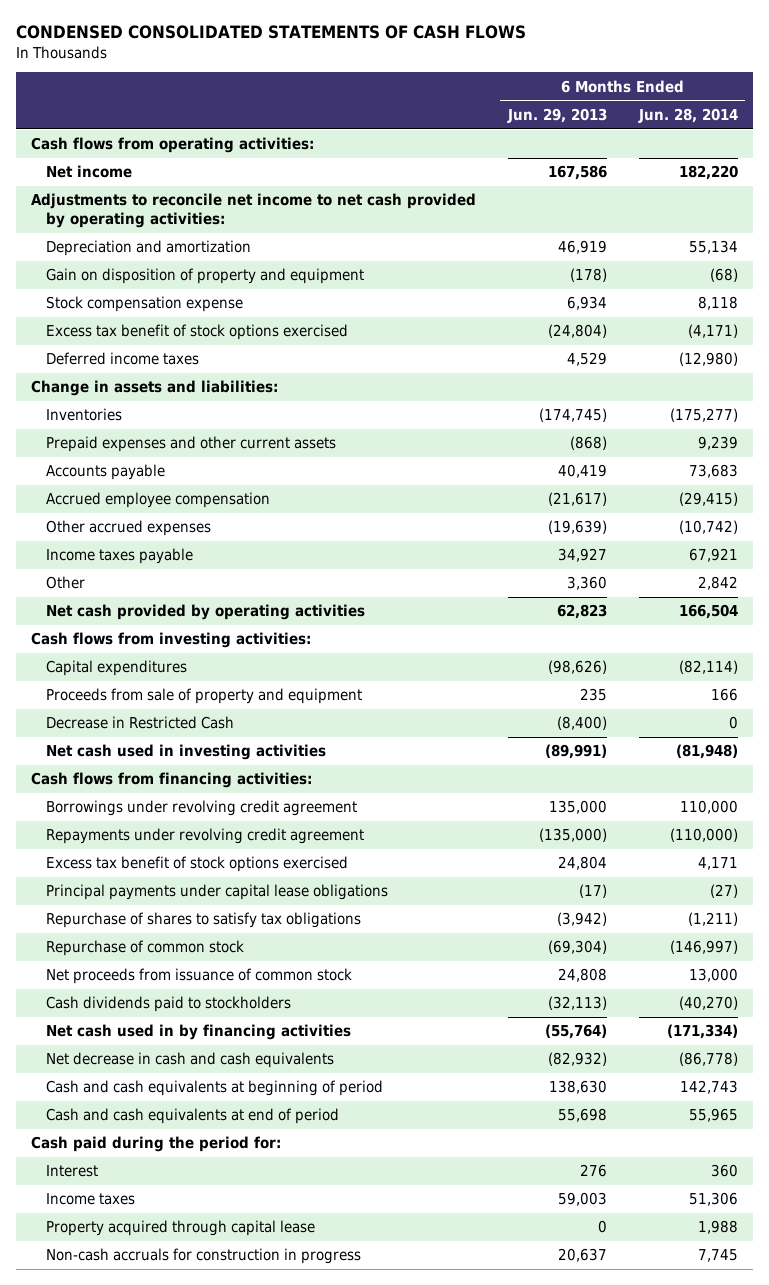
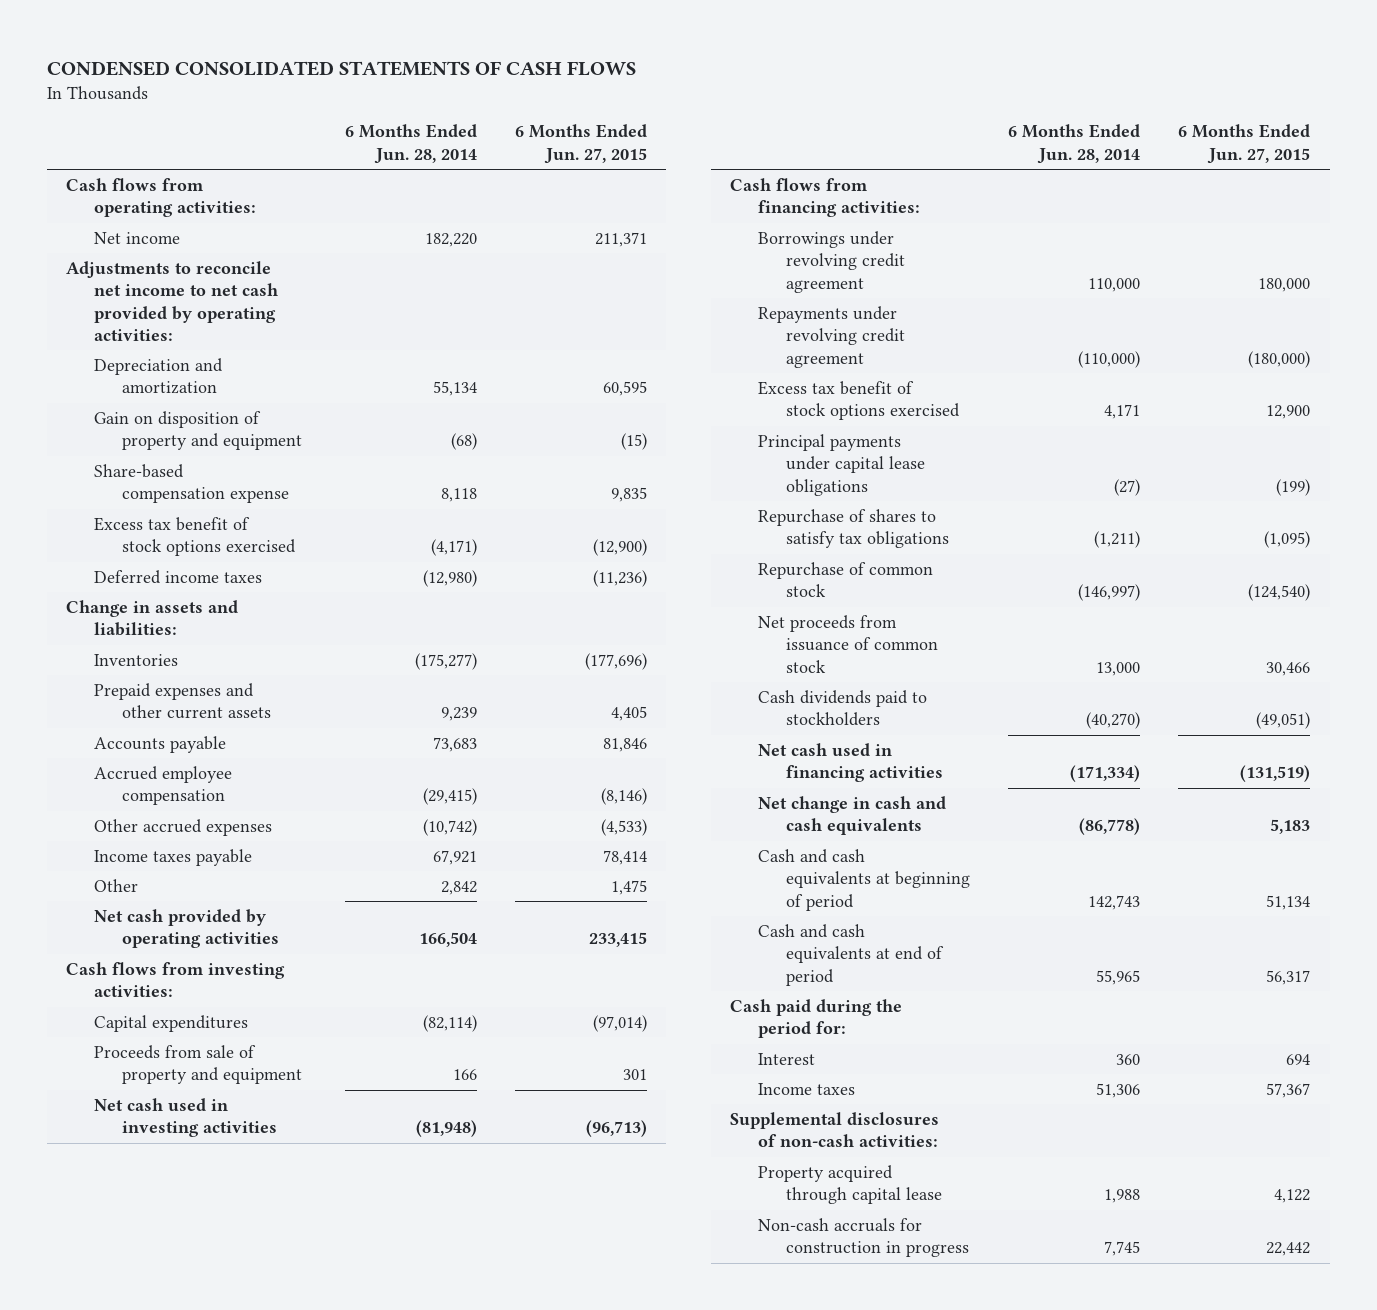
- | 6 Months Ended Jun. 29, 2013 | 6 Months Ended Jun. 28, 2014
+ | 6 Months Ended Jun. 28, 2014 | 6 Months Ended Jun. 27, 2015
- Stock compensation expense | 6,934 | 8,118
+ Share-based compensation expense | 8,118 | 9,835
- Decrease in Restricted Cash | (8,400) | 0
- Net cash used in by financing activities | (55,764) | (171,334)
- Net decrease in cash and cash equivalents | (82,932) | (86,778)
+ Net cash used in financing activities | (171,334) | (131,519)
+ Net change in cash and cash equivalents | (86,778) | 5,183
+ Supplemental disclosures of non-cash activities:

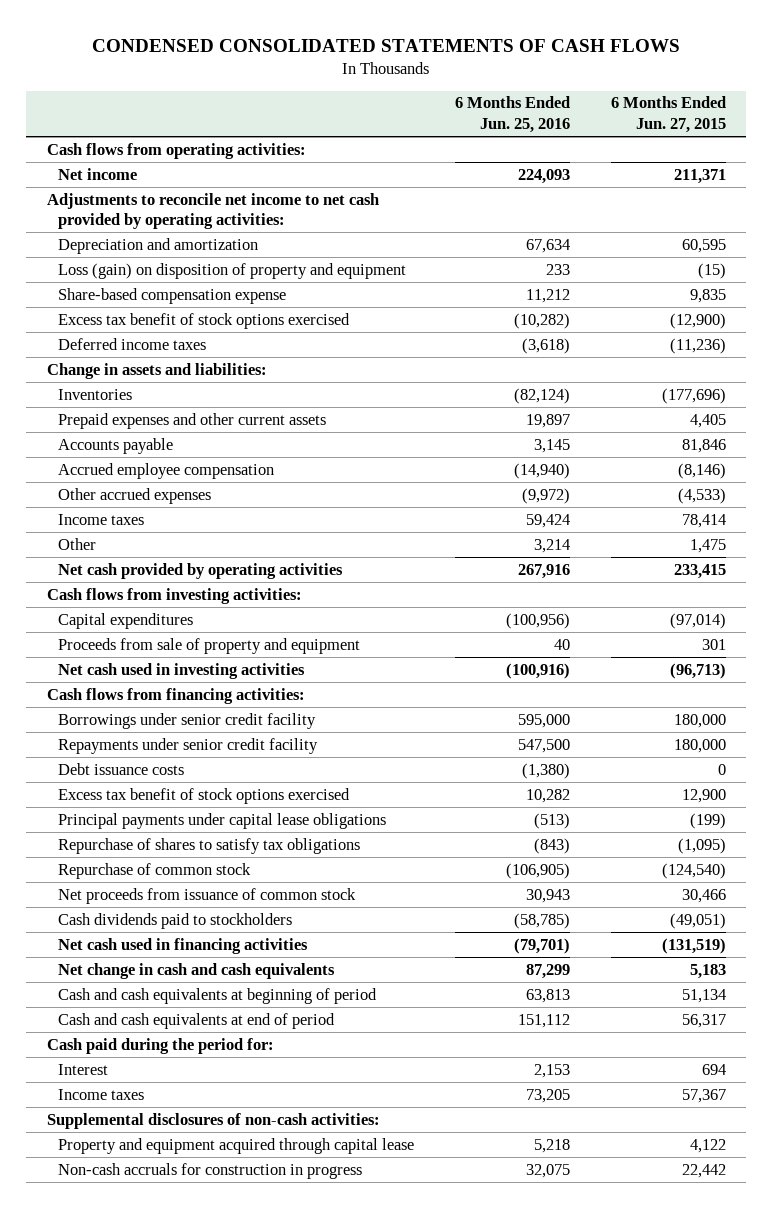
- | 6 Months Ended Jun. 28, 2014 | 6 Months Ended Jun. 27, 2015
+ | 6 Months Ended Jun. 25, 2016 | 6 Months Ended Jun. 27, 2015
- Gain on disposition of property and equipment | (68) | (15)
+ Loss (gain) on disposition of property and equipment | 233 | (15)
- Income taxes payable | 67,921 | 78,414
+ Income taxes | 59,424 | 78,414
- Borrowings under revolving credit agreement | 110,000 | 180,000
- Repayments under revolving credit agreement | (110,000) | (180,000)
+ Borrowings under senior credit facility | 595,000 | 180,000
+ Repayments under senior credit facility | 547,500 | 180,000
+ Debt issuance costs | (1,380) | 0
- Property acquired through capital lease | 1,988 | 4,122
+ Property and equipment acquired through capital lease | 5,218 | 4,122

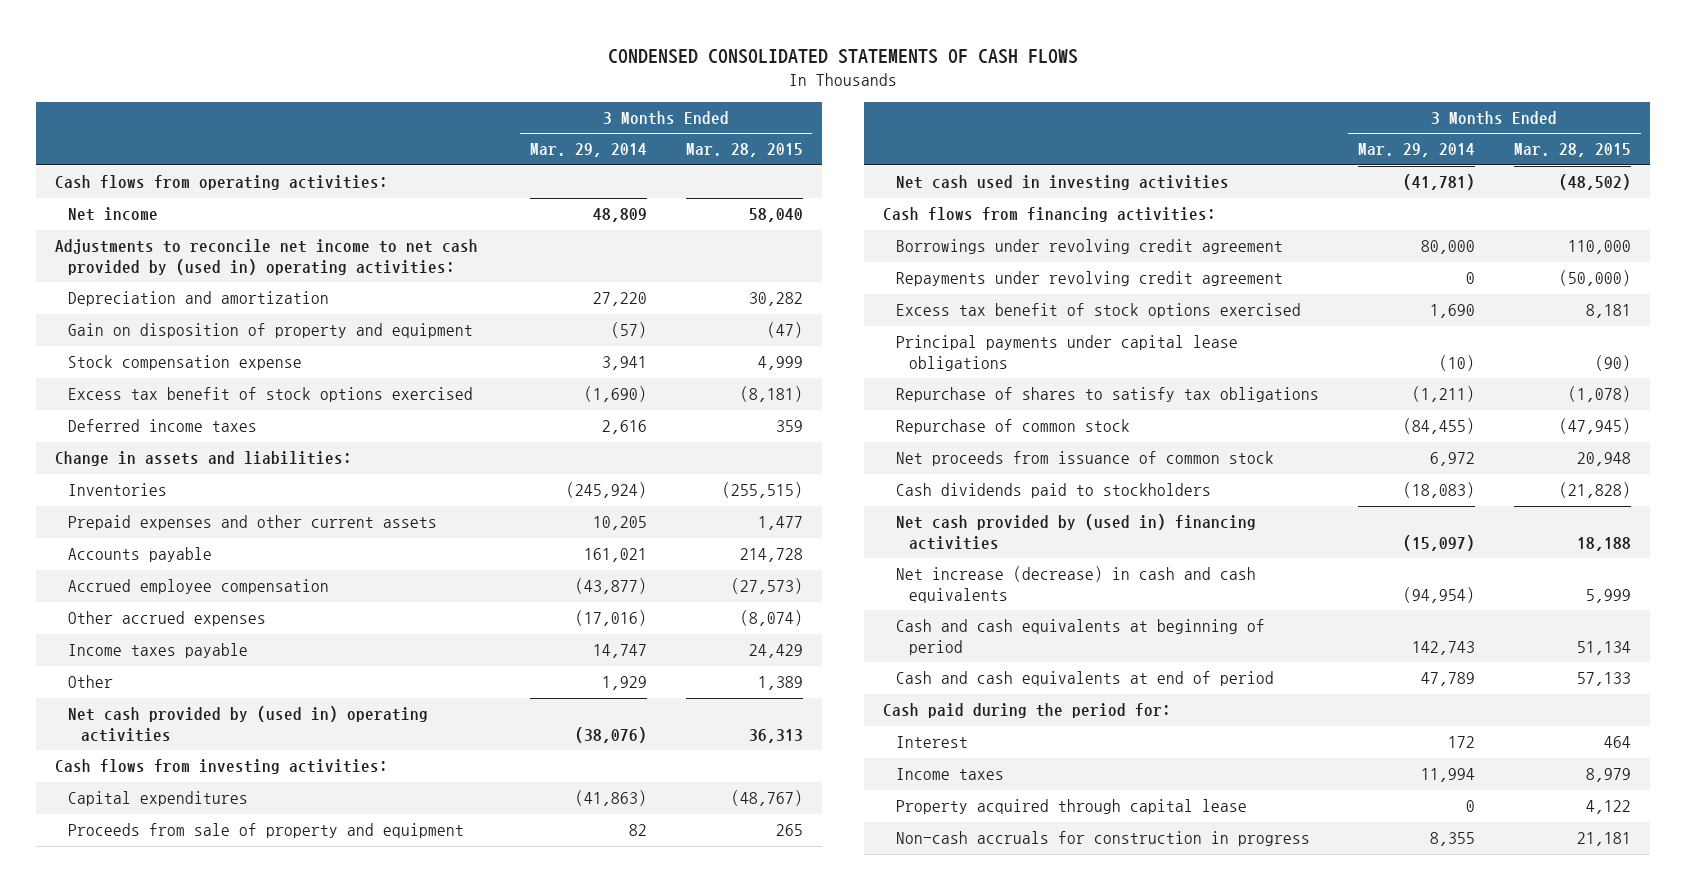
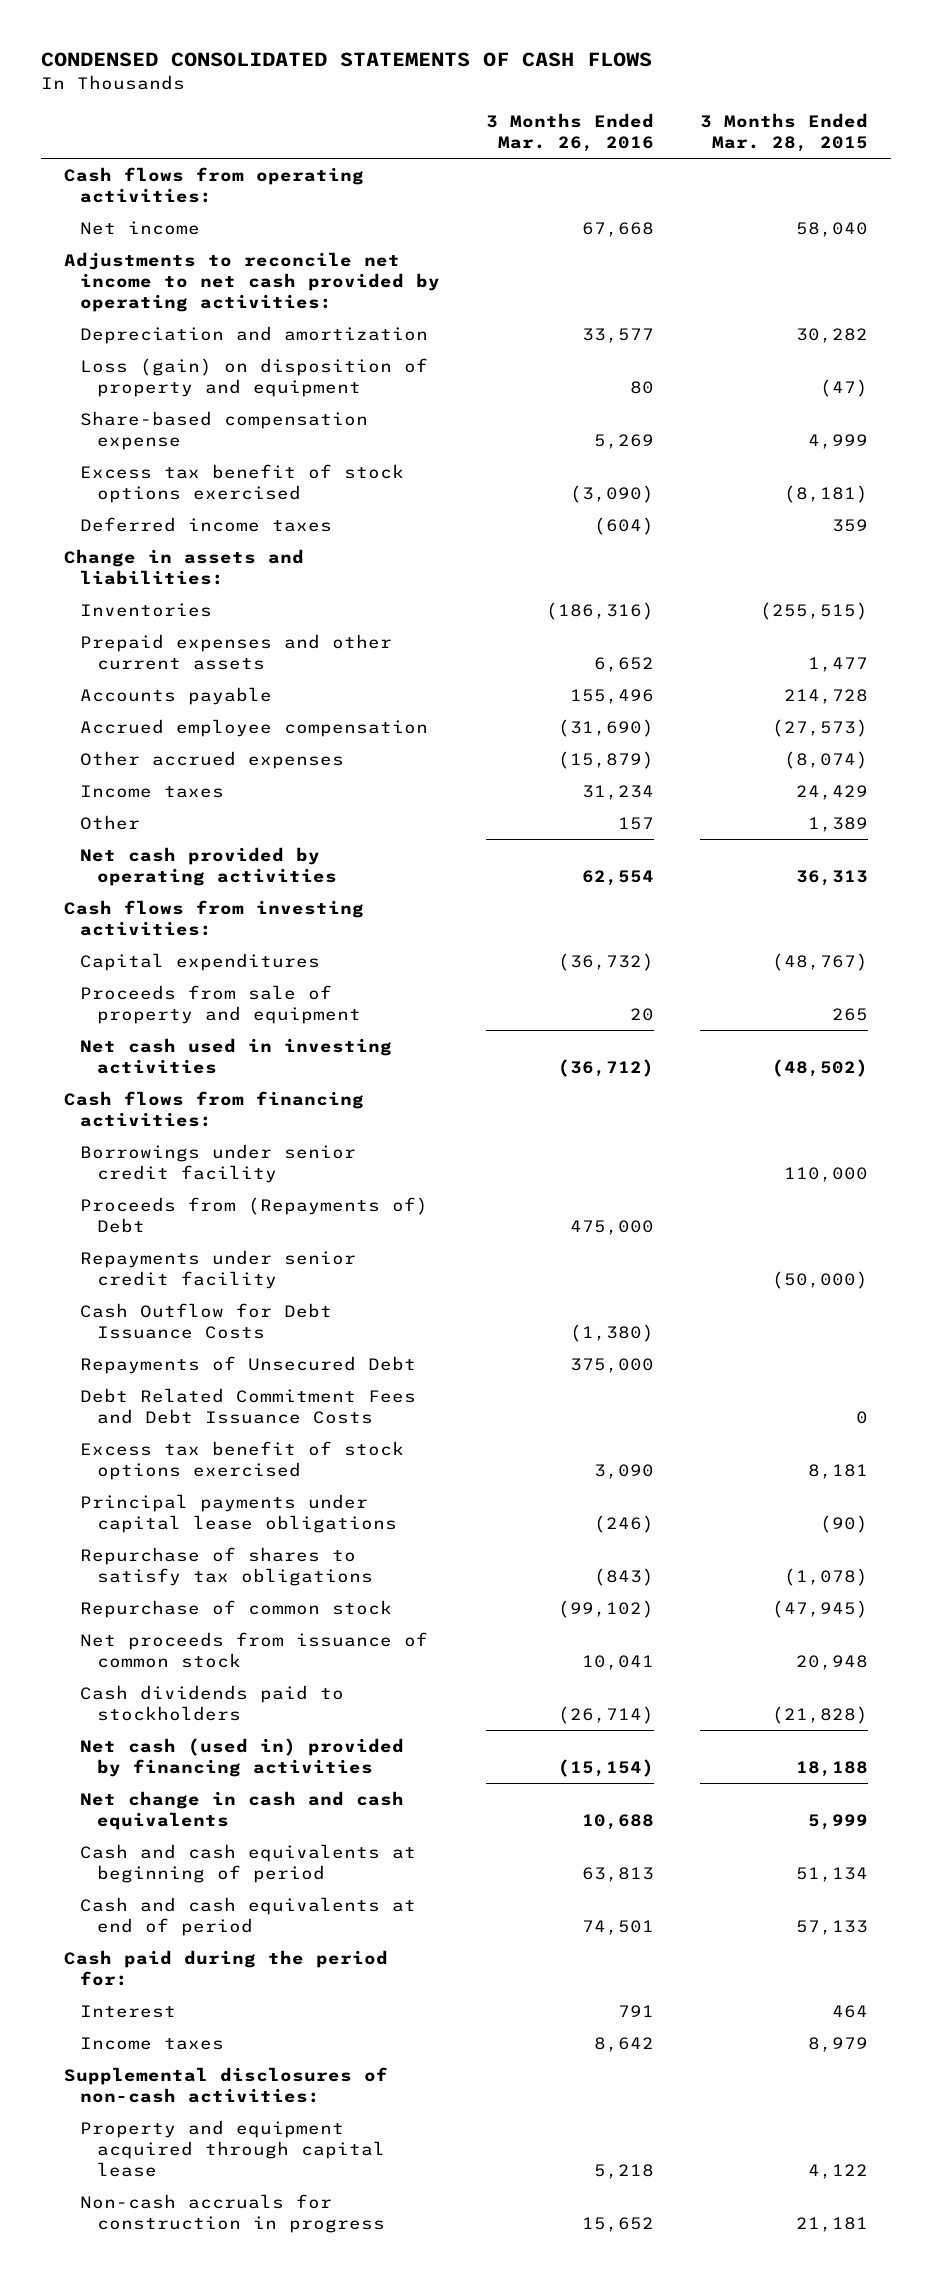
- | 3 Months Ended Mar. 29, 2014 | 3 Months Ended Mar. 28, 2015
+ | 3 Months Ended Mar. 26, 2016 | 3 Months Ended Mar. 28, 2015
- Adjustments to reconcile net income to net cash provided by (used in) operating activities:
+ Adjustments to reconcile net income to net cash provided by operating activities:
- Gain on disposition of property and equipment | (57) | (47)
- Stock compensation expense | 3,941 | 4,999
+ Loss (gain) on disposition of property and equipment | 80 | (47)
+ Share-based compensation expense | 5,269 | 4,999
- Income taxes payable | 14,747 | 24,429
+ Income taxes | 31,234 | 24,429
- Net cash provided by (used in) operating activities | (38,076) | 36,313
+ Net cash provided by operating activities | 62,554 | 36,313
- Borrowings under revolving credit agreement | 80,000 | 110,000
- Repayments under revolving credit agreement | 0 | (50,000)
+ Borrowings under senior credit facility | | 110,000
+ Proceeds from (Repayments of) Debt | 475,000 |
+ Repayments under senior credit facility | | (50,000)
+ Cash Outflow for Debt Issuance Costs | (1,380) |
+ Repayments of Unsecured Debt | 375,000 |
+ Debt Related Commitment Fees and Debt Issuance Costs | | 0
- Net cash provided by (used in) financing activities | (15,097) | 18,188
- Net increase (decrease) in cash and cash equivalents | (94,954) | 5,999
+ Net cash (used in) provided by financing activities | (15,154) | 18,188
+ Net change in cash and cash equivalents | 10,688 | 5,999
- Property acquired through capital lease | 0 | 4,122
+ Supplemental disclosures of non-cash activities:
+ Property and equipment acquired through capital lease | 5,218 | 4,122

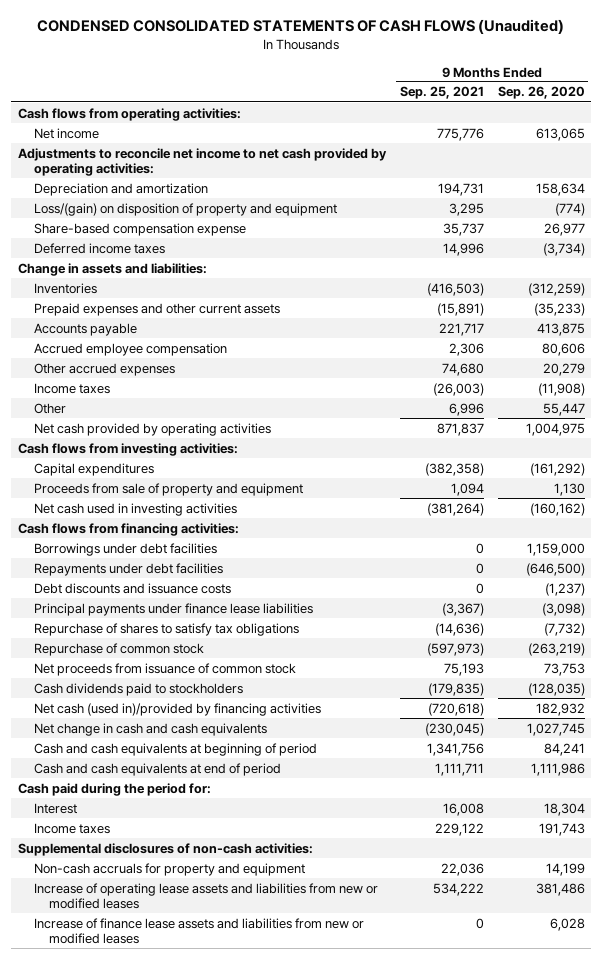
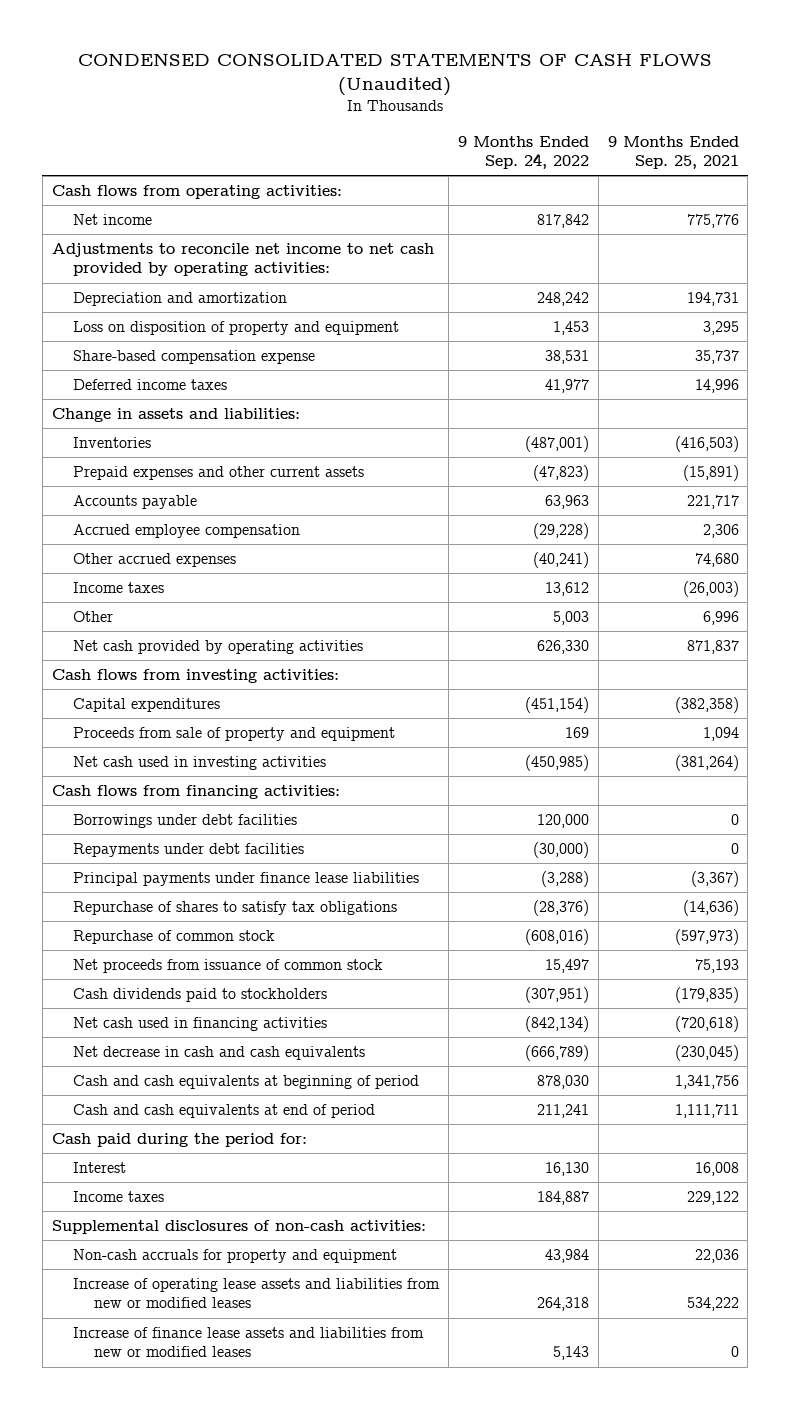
- | 9 Months Ended Sep. 25, 2021 | 9 Months Ended Sep. 26, 2020
+ | 9 Months Ended Sep. 24, 2022 | 9 Months Ended Sep. 25, 2021
- Loss/(gain) on disposition of property and equipment | 3,295 | (774)
+ Loss on disposition of property and equipment | 1,453 | 3,295
- Debt discounts and issuance costs | 0 | (1,237)
- Net cash (used in)/provided by financing activities | (720,618) | 182,932
- Net change in cash and cash equivalents | (230,045) | 1,027,745
+ Net cash used in financing activities | (842,134) | (720,618)
+ Net decrease in cash and cash equivalents | (666,789) | (230,045)

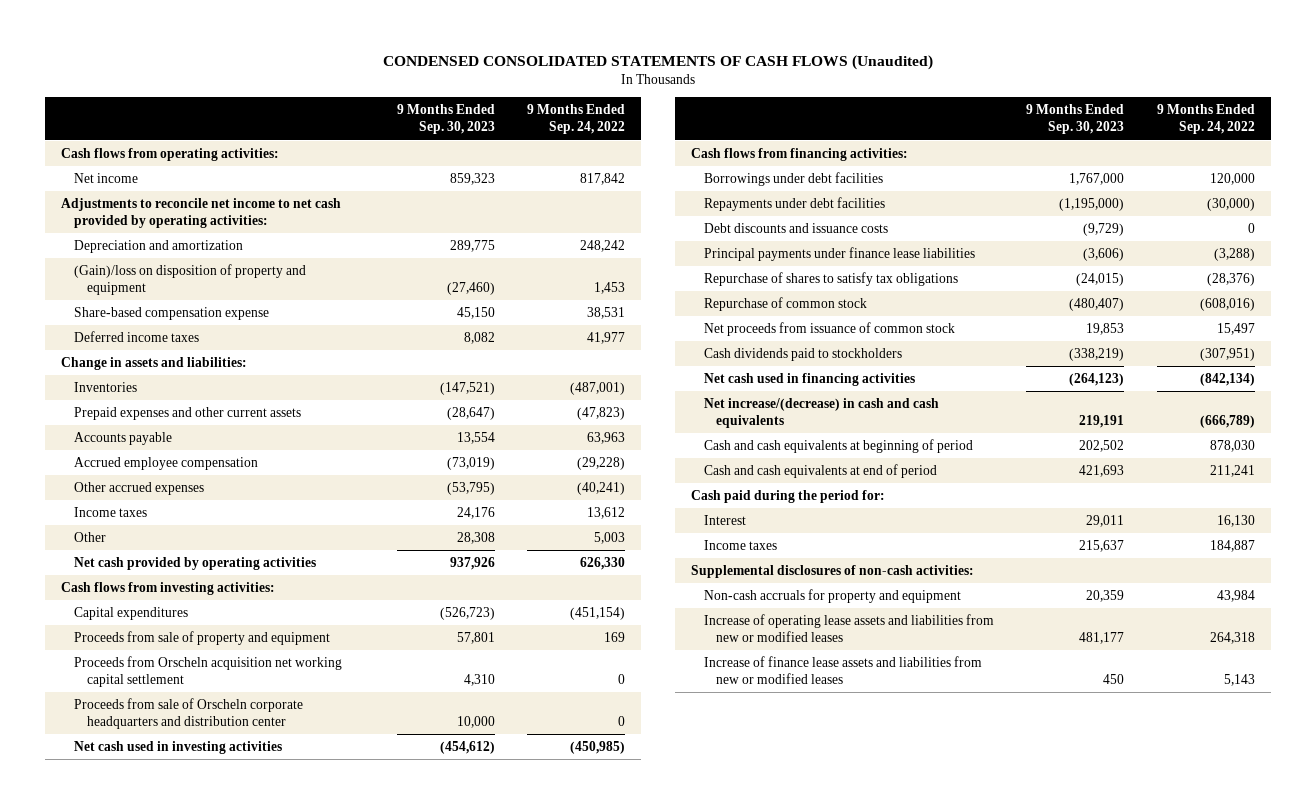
- | 9 Months Ended Sep. 24, 2022 | 9 Months Ended Sep. 25, 2021
+ | 9 Months Ended Sep. 30, 2023 | 9 Months Ended Sep. 24, 2022
- Loss on disposition of property and equipment | 1,453 | 3,295
+ (Gain)/loss on disposition of property and equipment | (27,460) | 1,453
+ Proceeds from Orscheln acquisition net working capital settlement | 4,310 | 0
+ Proceeds from sale of Orscheln corporate headquarters and distribution center | 10,000 | 0
+ Debt discounts and issuance costs | (9,729) | 0
- Net decrease in cash and cash equivalents | (666,789) | (230,045)
+ Net increase/(decrease) in cash and cash equivalents | 219,191 | (666,789)

